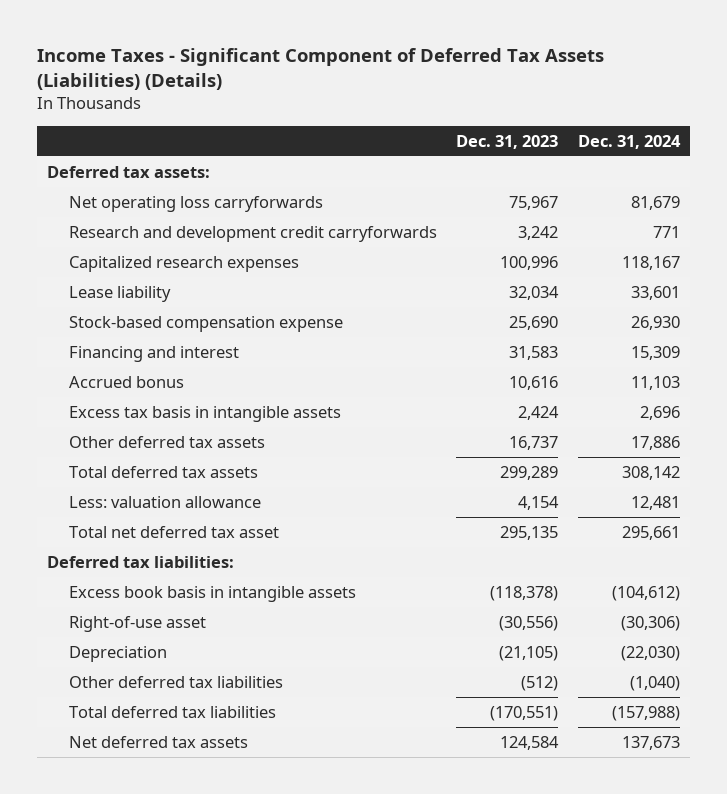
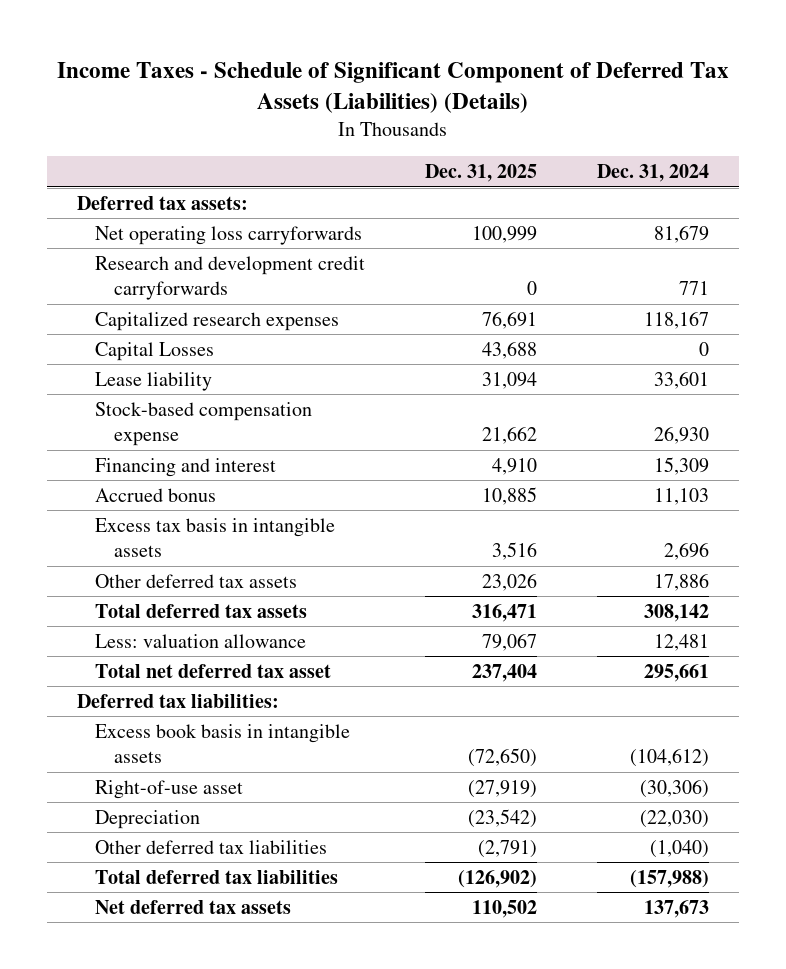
- Income Taxes - Significant Component of Deferred Tax Assets (Liabilities) (Details)
+ Income Taxes - Schedule of Significant Component of Deferred Tax Assets (Liabilities) (Details)
- | Dec. 31, 2023 | Dec. 31, 2024
+ | Dec. 31, 2025 | Dec. 31, 2024
+ Capital Losses | 43,688 | 0

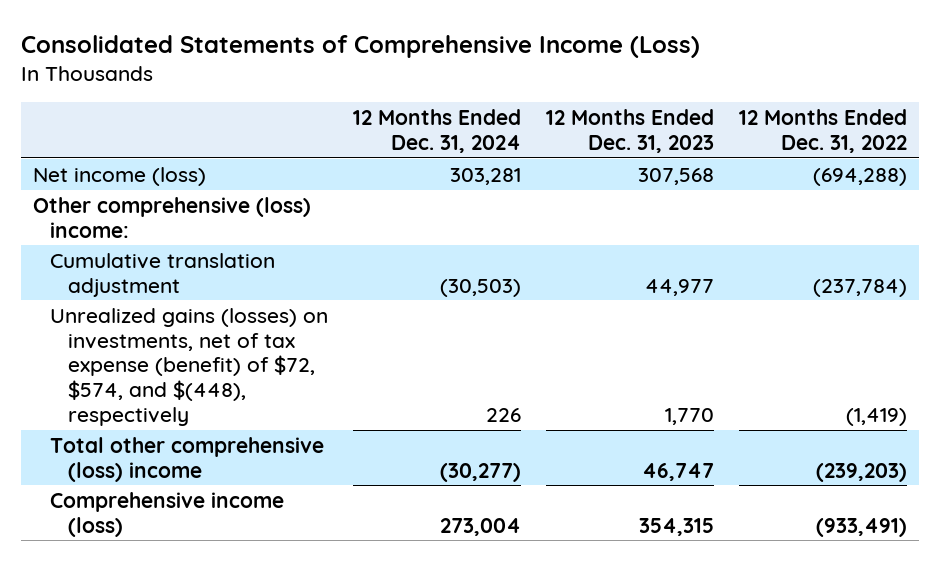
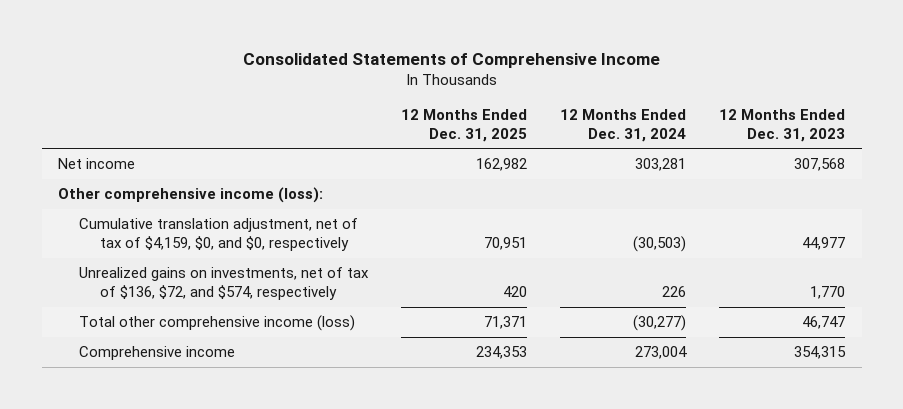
- Consolidated Statements of Comprehensive Income (Loss)
+ Consolidated Statements of Comprehensive Income
- | 12 Months Ended Dec. 31, 2024 | 12 Months Ended Dec. 31, 2023 | 12 Months Ended Dec. 31, 2022
+ | 12 Months Ended Dec. 31, 2025 | 12 Months Ended Dec. 31, 2024 | 12 Months Ended Dec. 31, 2023
- Net income (loss) | 303,281 | 307,568 | (694,288)
- Other comprehensive (loss) income:
- Cumulative translation adjustment | (30,503) | 44,977 | (237,784)
- Unrealized gains (losses) on investments, net of tax expense (benefit) of $72, $574, and $(448), respectively | 226 | 1,770 | (1,419)
- Total other comprehensive (loss) income | (30,277) | 46,747 | (239,203)
- Comprehensive income (loss) | 273,004 | 354,315 | (933,491)
+ Net income | 162,982 | 303,281 | 307,568
+ Other comprehensive income (loss):
+ Cumulative translation adjustment, net of tax of $4,159, $0, and $0, respectively | 70,951 | (30,503) | 44,977
+ Unrealized gains on investments, net of tax of $136, $72, and $574, respectively | 420 | 226 | 1,770
+ Total other comprehensive income (loss) | 71,371 | (30,277) | 46,747
+ Comprehensive income | 234,353 | 273,004 | 354,315

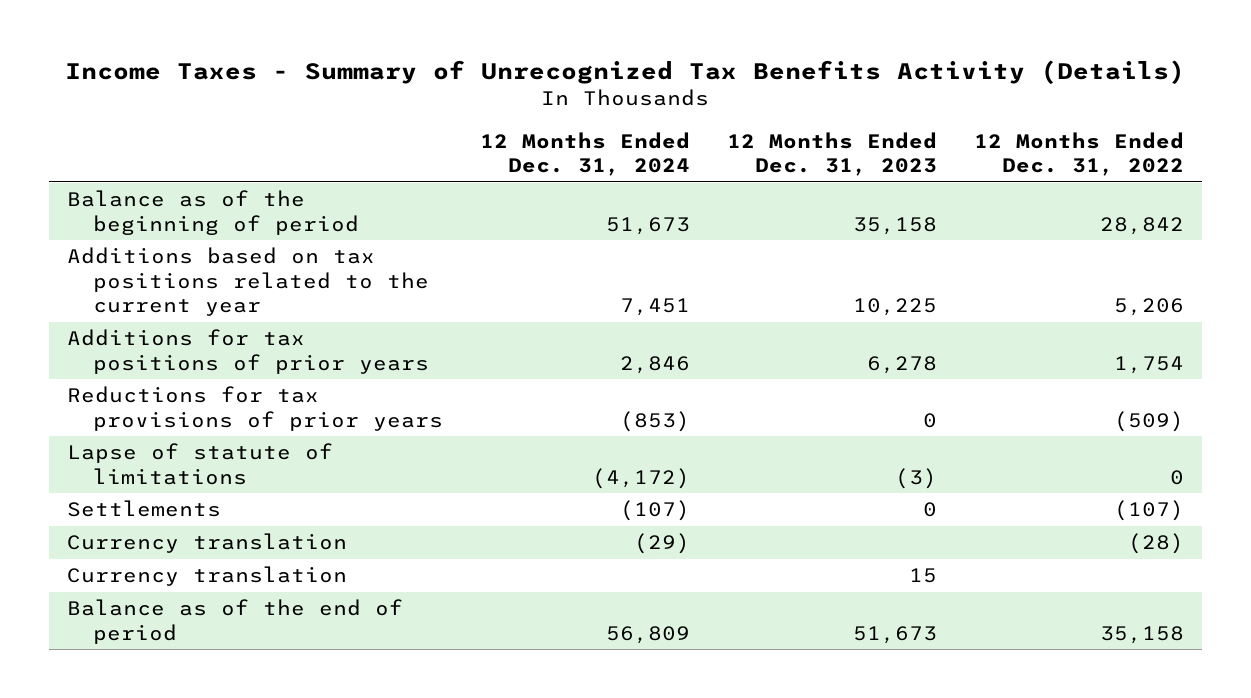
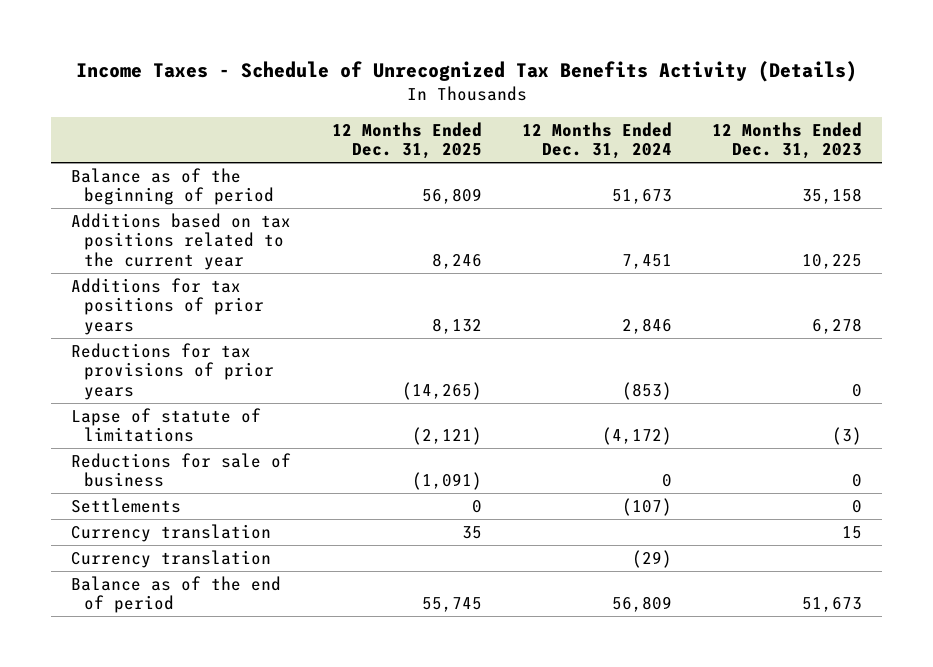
- Income Taxes - Summary of Unrecognized Tax Benefits Activity (Details)
+ Income Taxes - Schedule of Unrecognized Tax Benefits Activity (Details)
- | 12 Months Ended Dec. 31, 2024 | 12 Months Ended Dec. 31, 2023 | 12 Months Ended Dec. 31, 2022
+ | 12 Months Ended Dec. 31, 2025 | 12 Months Ended Dec. 31, 2024 | 12 Months Ended Dec. 31, 2023
+ Reductions for sale of business | (1,091) | 0 | 0
moved down: Currency translation | | (29) |

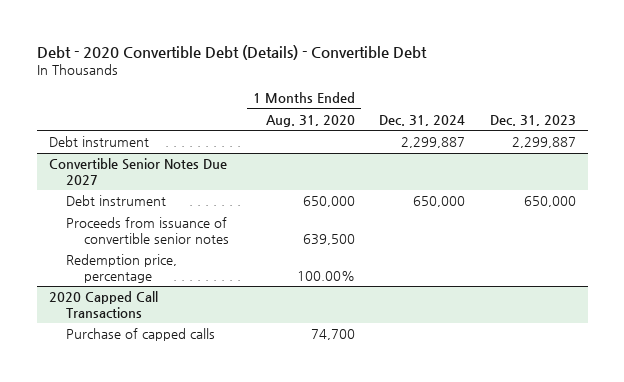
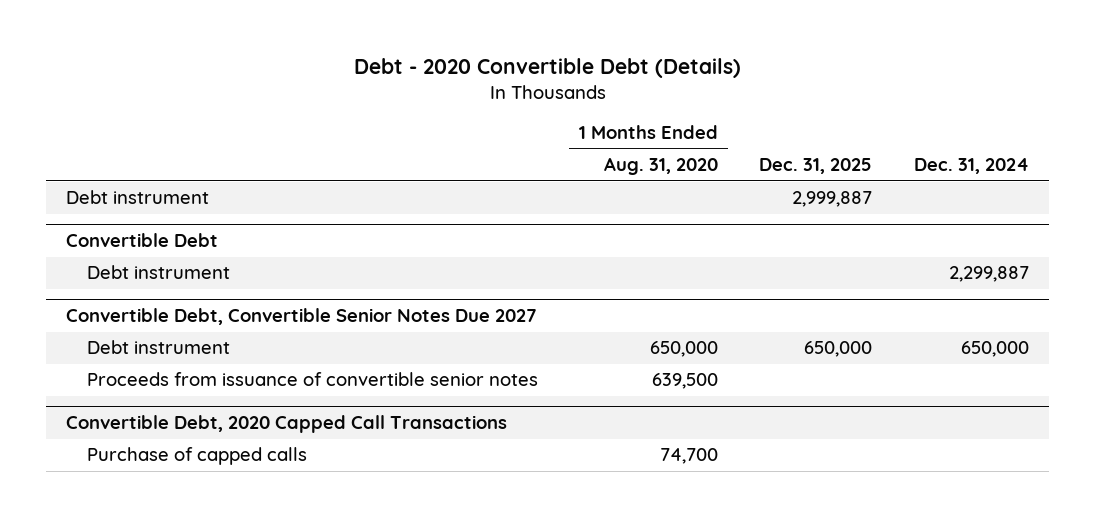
- Debt - 2020 Convertible Debt (Details) - Convertible Debt
+ Debt - 2020 Convertible Debt (Details)
- | 1 Months Ended Aug. 31, 2020 | Dec. 31, 2024 | Dec. 31, 2023
+ | 1 Months Ended Aug. 31, 2020 | Dec. 31, 2025 | Dec. 31, 2024
+ Debt instrument | | 2,999,887 |
+ Convertible Debt
- Convertible Senior Notes Due 2027
+ Convertible Debt, Convertible Senior Notes Due 2027
- Redemption price, percentage | 100.00% | |
- 2020 Capped Call Transactions
+ Convertible Debt, 2020 Capped Call Transactions

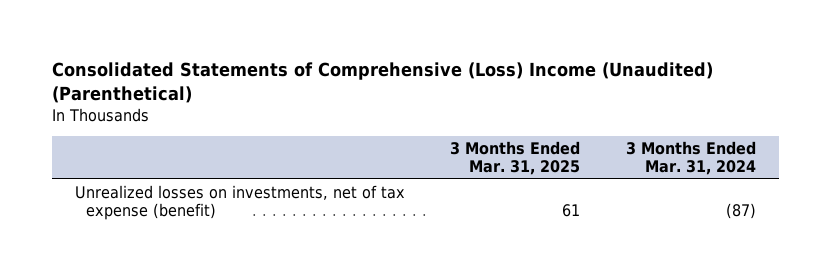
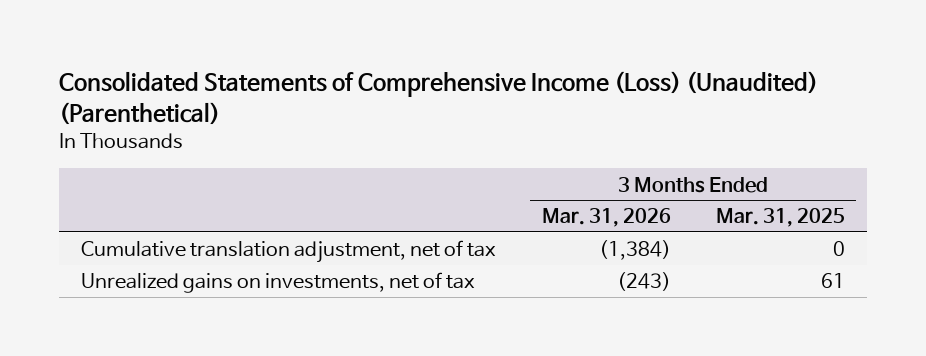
- Consolidated Statements of Comprehensive (Loss) Income (Unaudited) (Parenthetical)
+ Consolidated Statements of Comprehensive Income (Loss) (Unaudited) (Parenthetical)
- | 3 Months Ended Mar. 31, 2025 | 3 Months Ended Mar. 31, 2024
+ | 3 Months Ended Mar. 31, 2026 | 3 Months Ended Mar. 31, 2025
- Unrealized losses on investments, net of tax expense (benefit) | 61 | (87)
+ Cumulative translation adjustment, net of tax | (1,384) | 0
+ Unrealized gains on investments, net of tax | (243) | 61

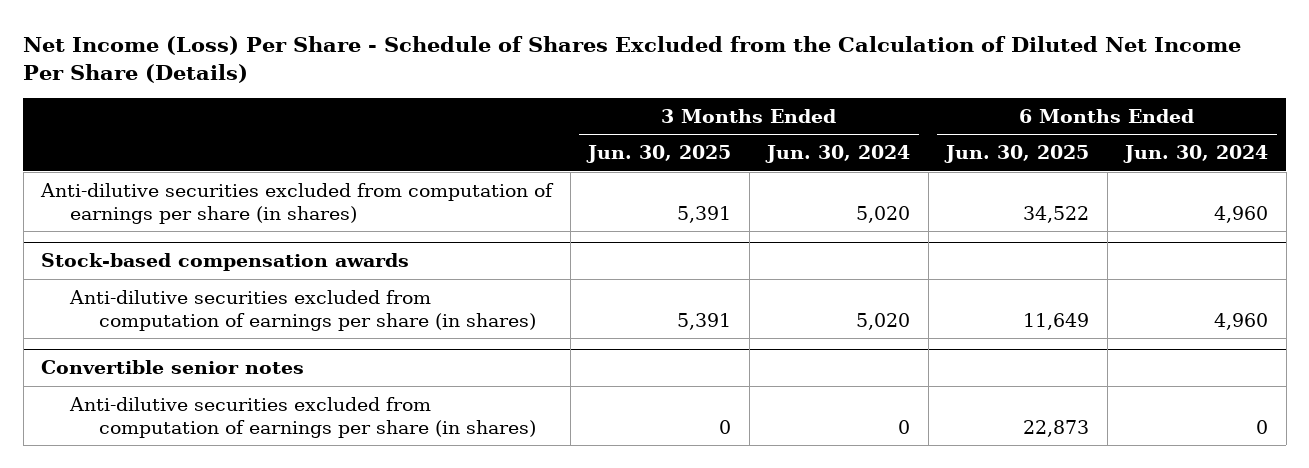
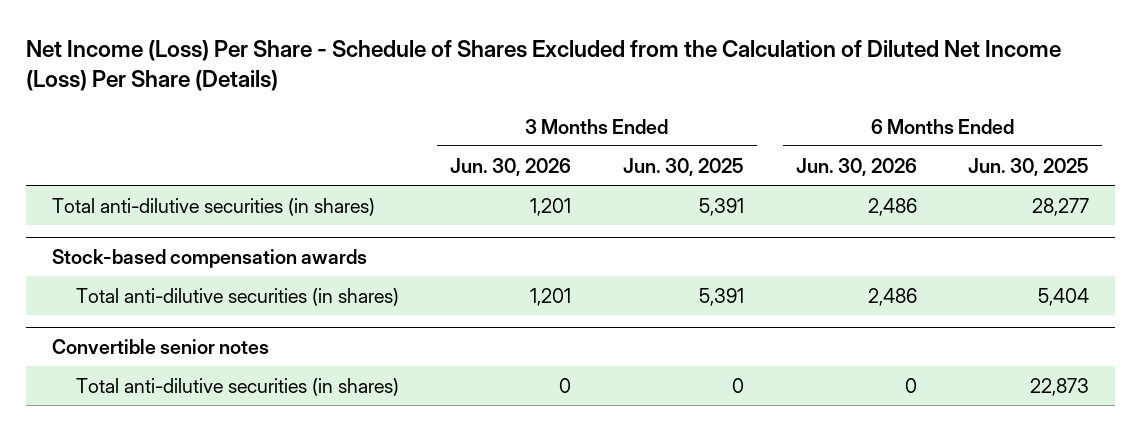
- Net Income (Loss) Per Share - Schedule of Shares Excluded from the Calculation of Diluted Net Income Per Share (Details)
+ Net Income (Loss) Per Share - Schedule of Shares Excluded from the Calculation of Diluted Net Income (Loss) Per Share (Details)
- | 3 Months Ended Jun. 30, 2025 | 3 Months Ended Jun. 30, 2024 | 6 Months Ended Jun. 30, 2025 | 6 Months Ended Jun. 30, 2024
+ | 3 Months Ended Jun. 30, 2026 | 3 Months Ended Jun. 30, 2025 | 6 Months Ended Jun. 30, 2026 | 6 Months Ended Jun. 30, 2025
- Anti-dilutive securities excluded from computation of earnings per share (in shares) | 5,391 | 5,020 | 34,522 | 4,960
+ Total anti-dilutive securities (in shares) | 1,201 | 5,391 | 2,486 | 28,277
@ Stock-based compensation awards
- Anti-dilutive securities excluded from computation of earnings per share (in shares) | 5,391 | 5,020 | 11,649 | 4,960
+ Total anti-dilutive securities (in shares) | 1,201 | 5,391 | 2,486 | 5,404
@ Convertible senior notes
- Anti-dilutive securities excluded from computation of earnings per share (in shares) | 0 | 0 | 22,873 | 0
+ Total anti-dilutive securities (in shares) | 0 | 0 | 0 | 22,873

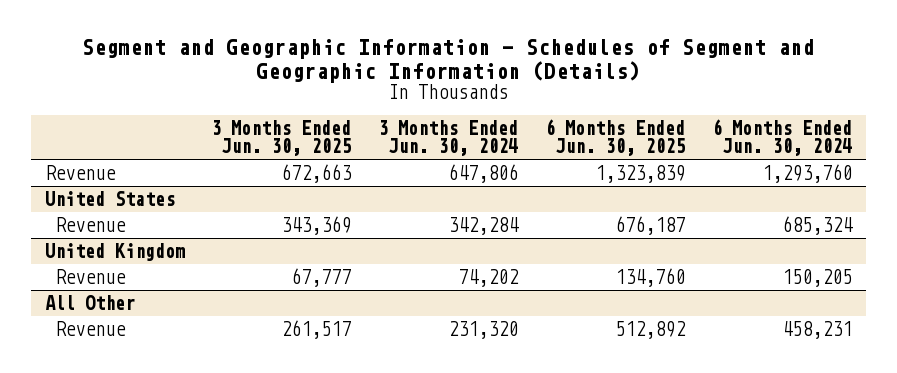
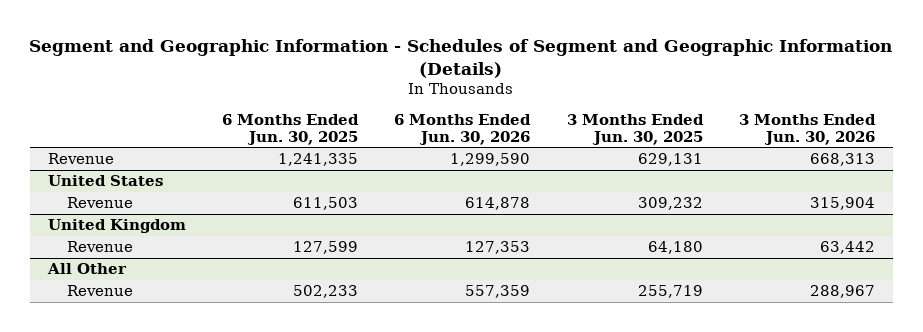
- | 3 Months Ended Jun. 30, 2025 | 3 Months Ended Jun. 30, 2024 | 6 Months Ended Jun. 30, 2025 | 6 Months Ended Jun. 30, 2024
+ | 6 Months Ended Jun. 30, 2025 | 6 Months Ended Jun. 30, 2026 | 3 Months Ended Jun. 30, 2025 | 3 Months Ended Jun. 30, 2026
- Revenue | 672,663 | 647,806 | 1,323,839 | 1,293,760
+ Revenue | 1,241,335 | 1,299,590 | 629,131 | 668,313
@ United States
- Revenue | 343,369 | 342,284 | 676,187 | 685,324
+ Revenue | 611,503 | 614,878 | 309,232 | 315,904
@ United Kingdom
- Revenue | 67,777 | 74,202 | 134,760 | 150,205
+ Revenue | 127,599 | 127,353 | 64,180 | 63,442
@ All Other
- Revenue | 261,517 | 231,320 | 512,892 | 458,231
+ Revenue | 502,233 | 557,359 | 255,719 | 288,967

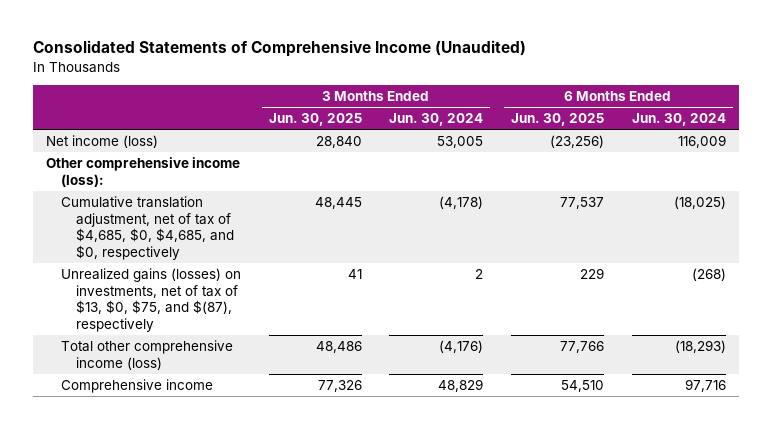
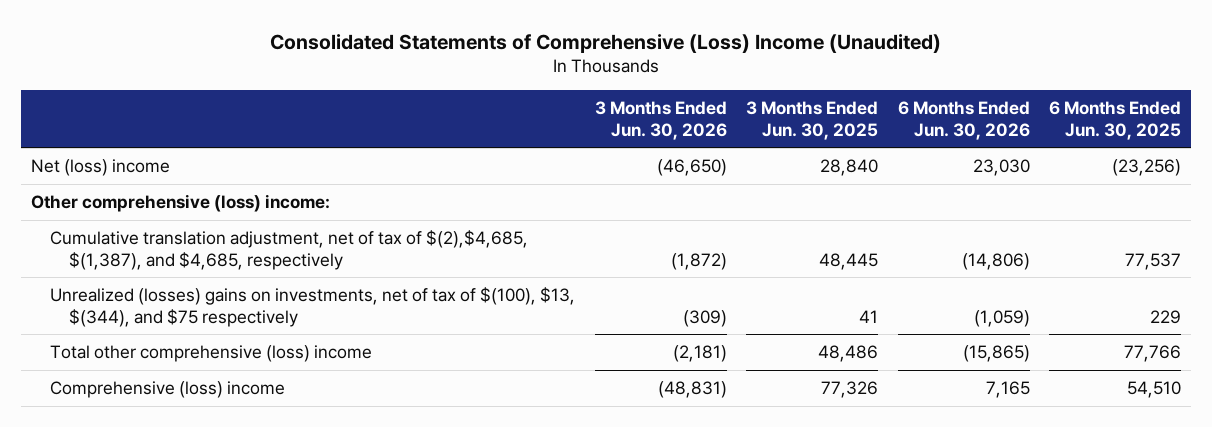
- Consolidated Statements of Comprehensive Income (Unaudited)
+ Consolidated Statements of Comprehensive (Loss) Income (Unaudited)
- | 3 Months Ended Jun. 30, 2025 | 3 Months Ended Jun. 30, 2024 | 6 Months Ended Jun. 30, 2025 | 6 Months Ended Jun. 30, 2024
+ | 3 Months Ended Jun. 30, 2026 | 3 Months Ended Jun. 30, 2025 | 6 Months Ended Jun. 30, 2026 | 6 Months Ended Jun. 30, 2025
- Net income (loss) | 28,840 | 53,005 | (23,256) | 116,009
- Other comprehensive income (loss):
- Cumulative translation adjustment, net of tax of $4,685, $0, $4,685, and $0, respectively | 48,445 | (4,178) | 77,537 | (18,025)
- Unrealized gains (losses) on investments, net of tax of $13, $0, $75, and $(87), respectively | 41 | 2 | 229 | (268)
- Total other comprehensive income (loss) | 48,486 | (4,176) | 77,766 | (18,293)
- Comprehensive income | 77,326 | 48,829 | 54,510 | 97,716
+ Net (loss) income | (46,650) | 28,840 | 23,030 | (23,256)
+ Other comprehensive (loss) income:
+ Cumulative translation adjustment, net of tax of $(2),$4,685, $(1,387), and $4,685, respectively | (1,872) | 48,445 | (14,806) | 77,537
+ Unrealized (losses) gains on investments, net of tax of $(100), $13, $(344), and $75 respectively | (309) | 41 | (1,059) | 229
+ Total other comprehensive (loss) income | (2,181) | 48,486 | (15,865) | 77,766
+ Comprehensive (loss) income | (48,831) | 77,326 | 7,165 | 54,510

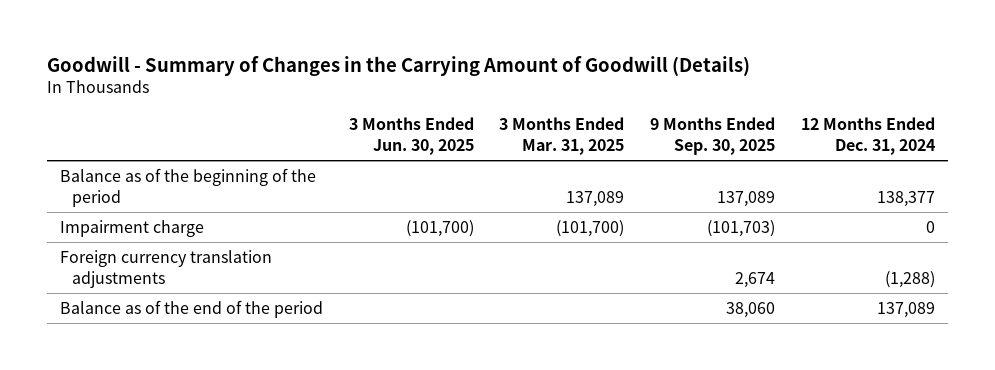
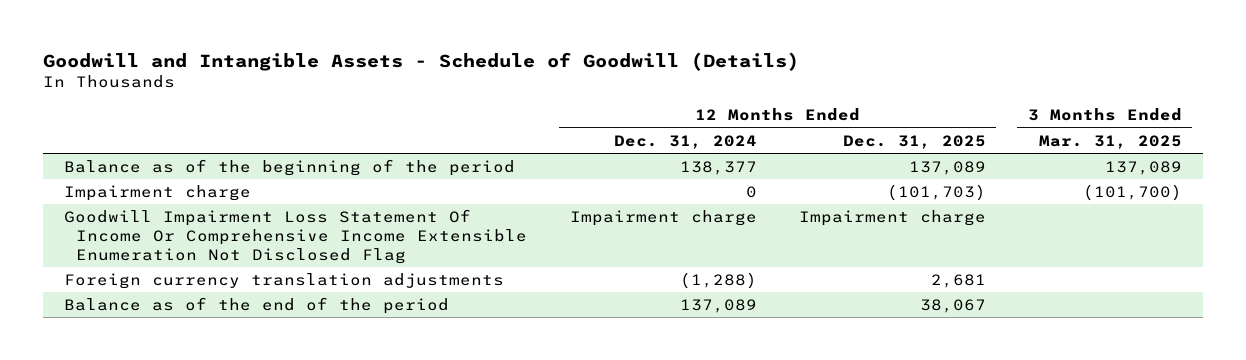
- Goodwill - Summary of Changes in the Carrying Amount of Goodwill (Details)
+ Goodwill and Intangible Assets - Schedule of Goodwill (Details)
- | 3 Months Ended Jun. 30, 2025 | 3 Months Ended Mar. 31, 2025 | 9 Months Ended Sep. 30, 2025 | 12 Months Ended Dec. 31, 2024
+ | 12 Months Ended Dec. 31, 2024 | 12 Months Ended Dec. 31, 2025 | 3 Months Ended Mar. 31, 2025
+ Goodwill Impairment Loss Statement Of Income Or Comprehensive Income Extensible Enumeration Not Disclosed Flag | Impairment charge | Impairment charge |

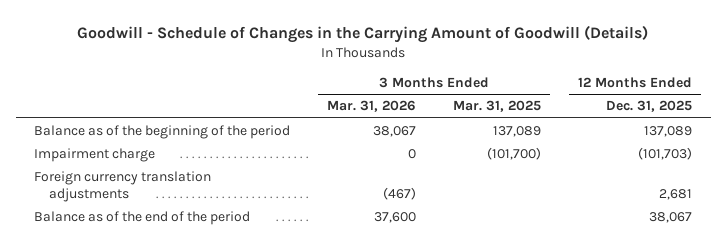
- Goodwill and Intangible Assets - Schedule of Goodwill (Details)
+ Goodwill - Schedule of Changes in the Carrying Amount of Goodwill (Details)
- | 12 Months Ended Dec. 31, 2024 | 12 Months Ended Dec. 31, 2025 | 3 Months Ended Mar. 31, 2025
+ | 3 Months Ended Mar. 31, 2026 | 3 Months Ended Mar. 31, 2025 | 12 Months Ended Dec. 31, 2025
- Goodwill Impairment Loss Statement Of Income Or Comprehensive Income Extensible Enumeration Not Disclosed Flag | Impairment charge | Impairment charge |

